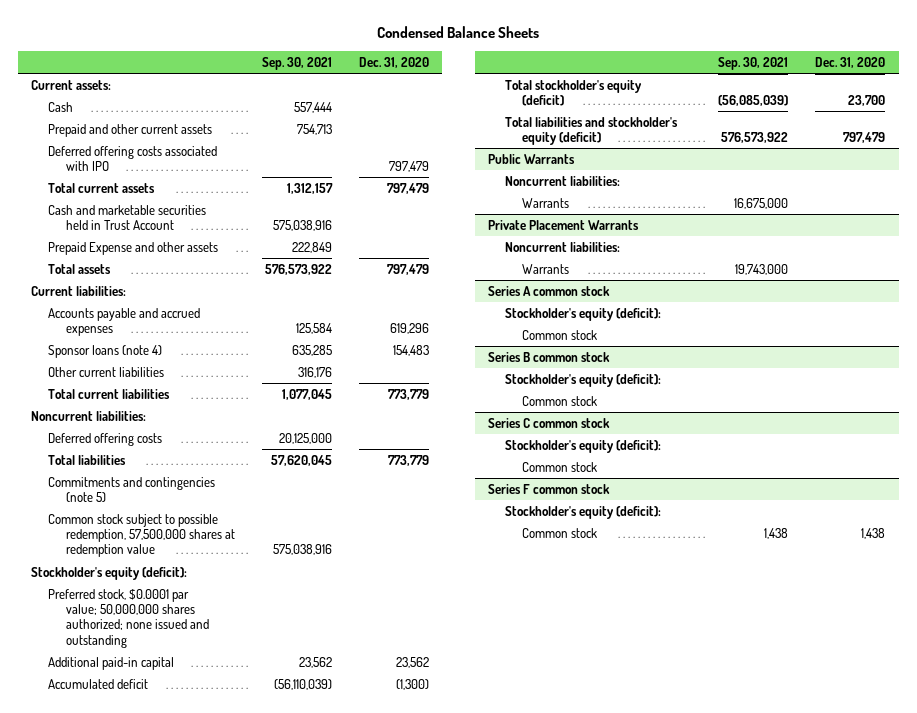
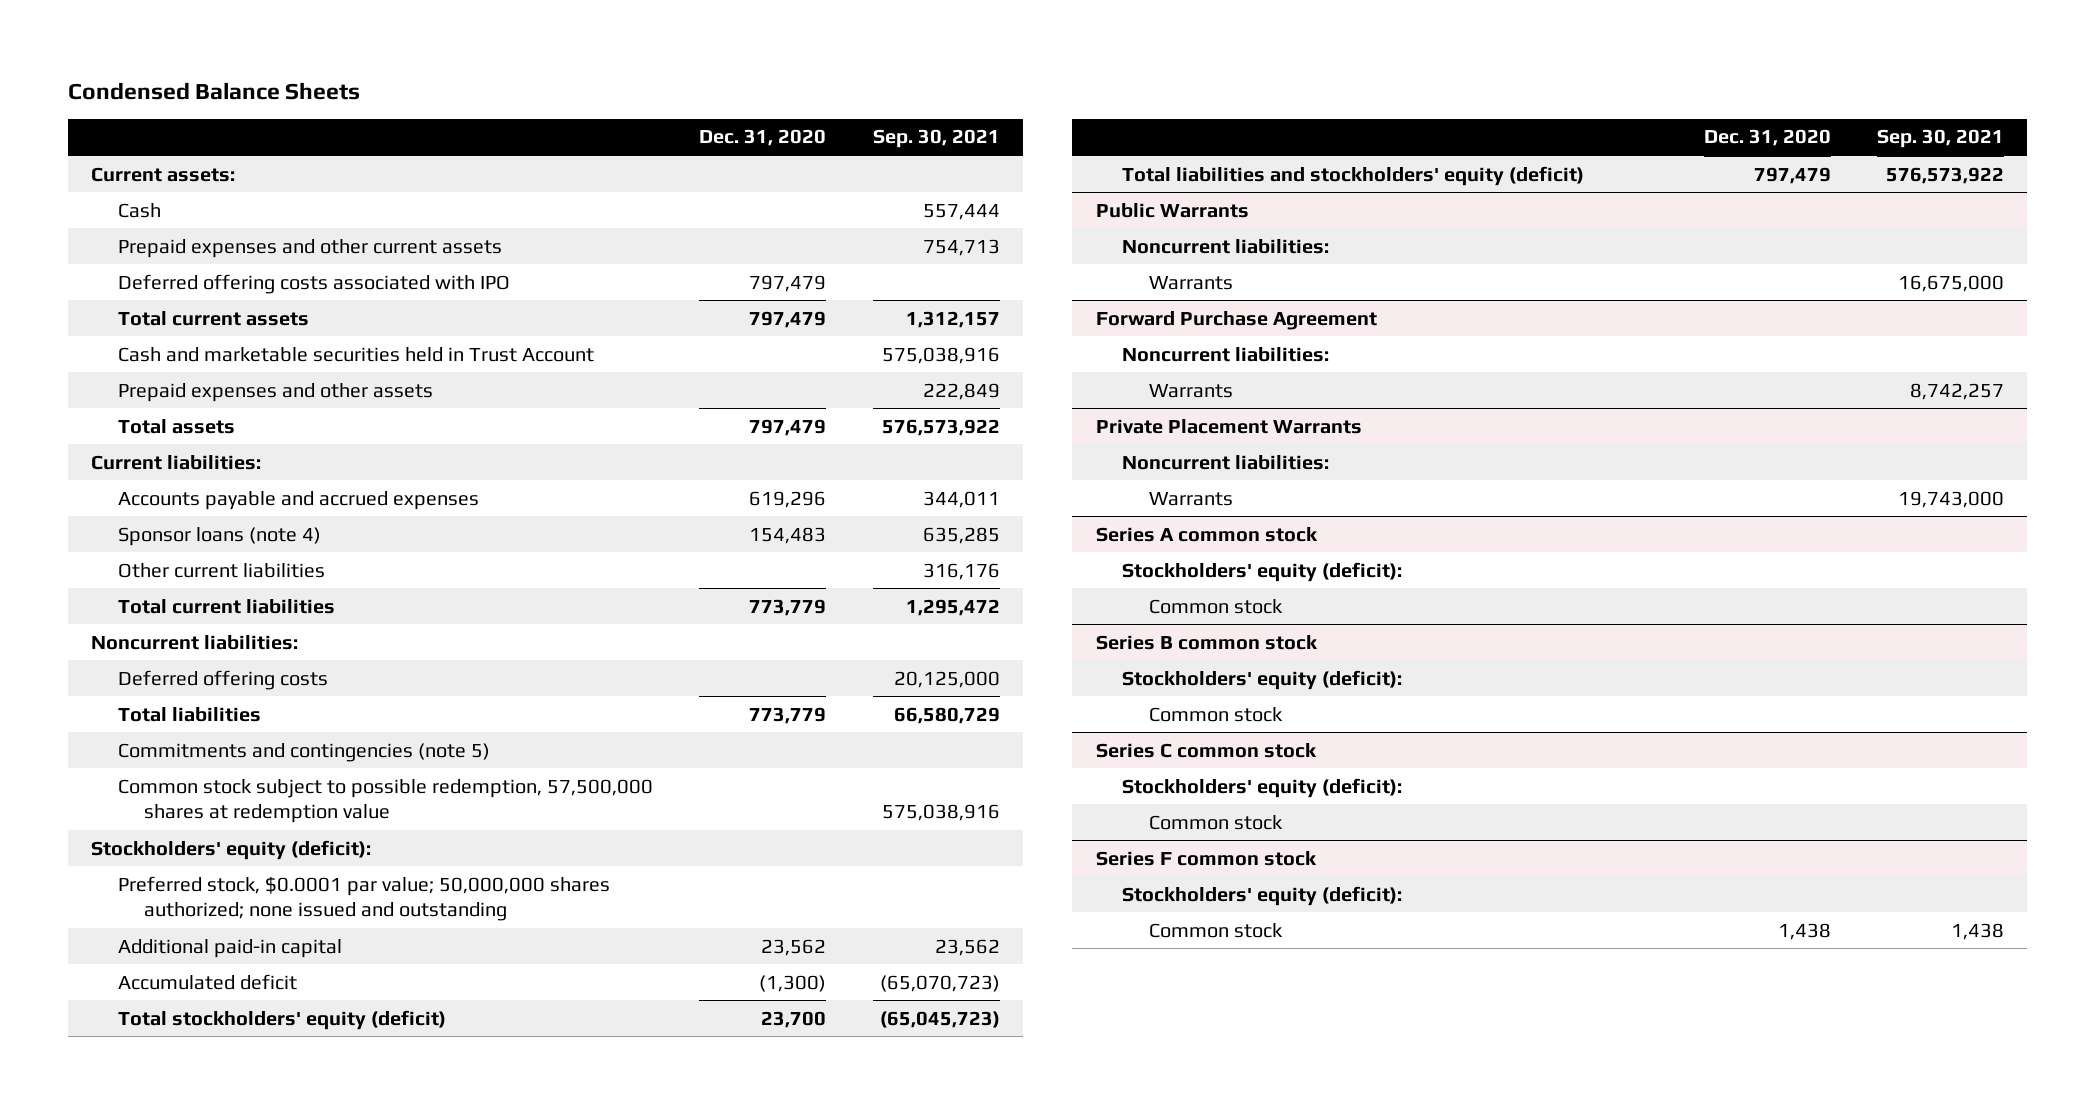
- | Sep. 30, 2021 | Dec. 31, 2020
+ | Dec. 31, 2020 | Sep. 30, 2021
- Prepaid and other current assets | 754,713 |
+ Prepaid expenses and other current assets | | 754,713
- Prepaid Expense and other assets | 222,849 |
+ Prepaid expenses and other assets | | 222,849
- Accounts payable and accrued expenses | 125,584 | 619,296
+ Accounts payable and accrued expenses | 619,296 | 344,011
- Total current liabilities | 1,077,045 | 773,779
+ Total current liabilities | 773,779 | 1,295,472
- Total liabilities | 57,620,045 | 773,779
+ Total liabilities | 773,779 | 66,580,729
- Stockholder's equity (deficit):
+ Stockholders' equity (deficit):
- Accumulated deficit | (56,110,039) | (1,300)
- Total stockholder's equity (deficit) | (56,085,039) | 23,700
- Total liabilities and stockholder's equity (deficit) | 576,573,922 | 797,479
+ Accumulated deficit | (1,300) | (65,070,723)
+ Total stockholders' equity (deficit) | 23,700 | (65,045,723)
+ Total liabilities and stockholders' equity (deficit) | 797,479 | 576,573,922
+ Forward Purchase Agreement
+ Noncurrent liabilities:
+ Warrants | | 8,742,257
@ Series A common stock
- Stockholder's equity (deficit):
+ Stockholders' equity (deficit):
@ Series B common stock
- Stockholder's equity (deficit):
+ Stockholders' equity (deficit):
@ Series C common stock
- Stockholder's equity (deficit):
+ Stockholders' equity (deficit):
@ Series F common stock
- Stockholder's equity (deficit):
+ Stockholders' equity (deficit):

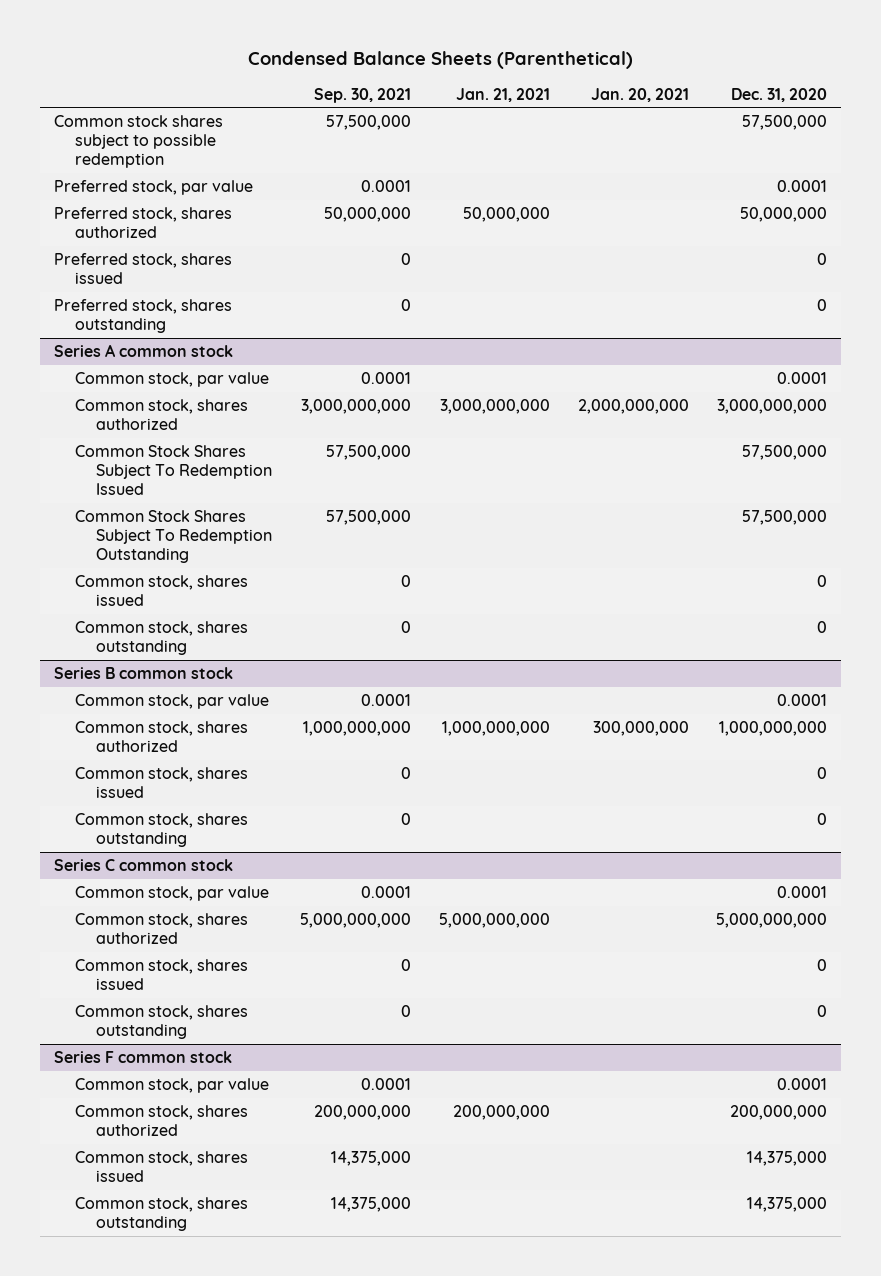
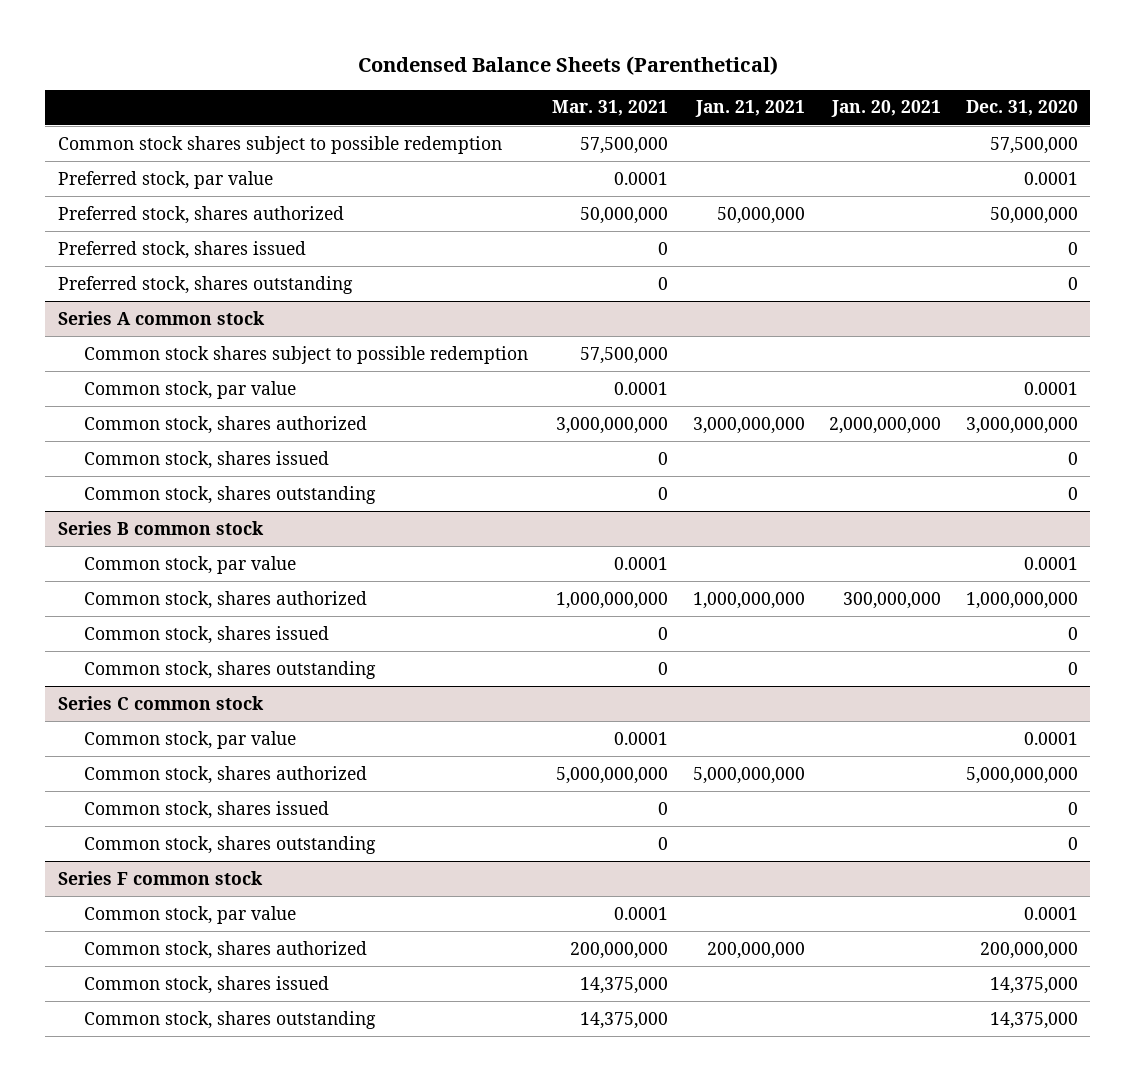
- | Sep. 30, 2021 | Jan. 21, 2021 | Jan. 20, 2021 | Dec. 31, 2020
+ | Mar. 31, 2021 | Jan. 21, 2021 | Jan. 20, 2021 | Dec. 31, 2020
@ Series A common stock
+ Common stock shares subject to possible redemption | 57,500,000 | | |
- Common Stock Shares Subject To Redemption Issued | 57,500,000 | | | 57,500,000
- Common Stock Shares Subject To Redemption Outstanding | 57,500,000 | | | 57,500,000

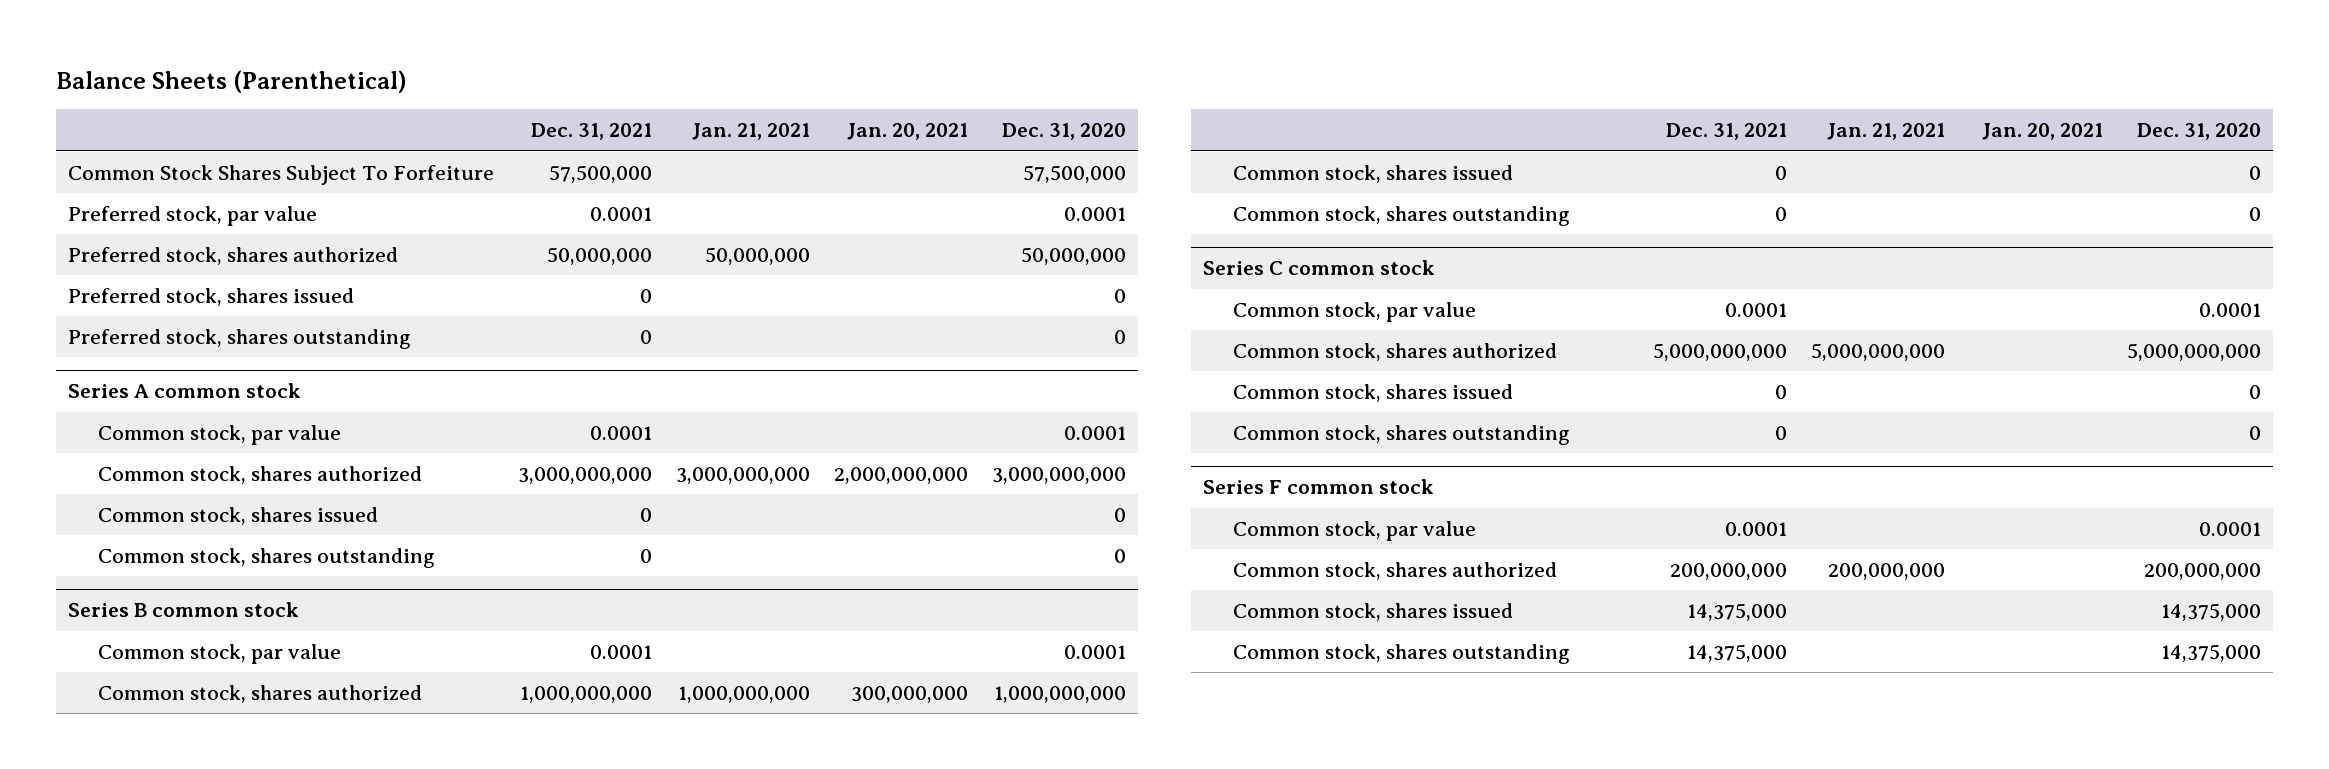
- Condensed Balance Sheets (Parenthetical)
+ Balance Sheets (Parenthetical)
- | Mar. 31, 2021 | Jan. 21, 2021 | Jan. 20, 2021 | Dec. 31, 2020
+ | Dec. 31, 2021 | Jan. 21, 2021 | Jan. 20, 2021 | Dec. 31, 2020
- Common stock shares subject to possible redemption | 57,500,000 | | | 57,500,000
+ Common Stock Shares Subject To Forfeiture | 57,500,000 | | | 57,500,000
@ Series A common stock
- Common stock shares subject to possible redemption | 57,500,000 | | |

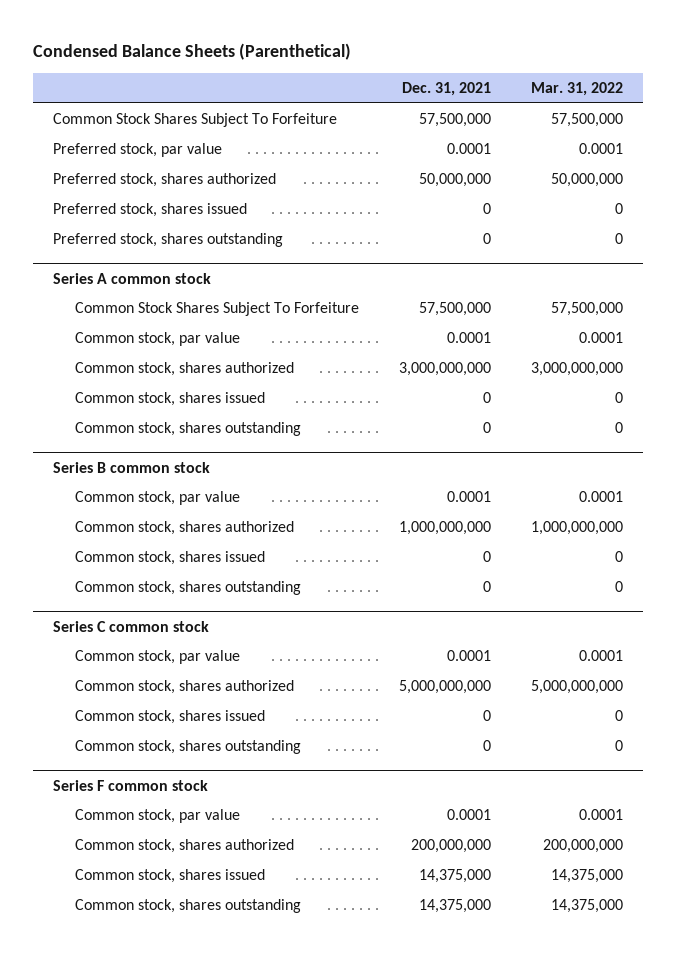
- Balance Sheets (Parenthetical)
+ Condensed Balance Sheets (Parenthetical)
- | Dec. 31, 2021 | Jan. 21, 2021 | Jan. 20, 2021 | Dec. 31, 2020
+ | Dec. 31, 2021 | Mar. 31, 2022
@ Series A common stock
+ Common Stock Shares Subject To Forfeiture | 57,500,000 | 57,500,000

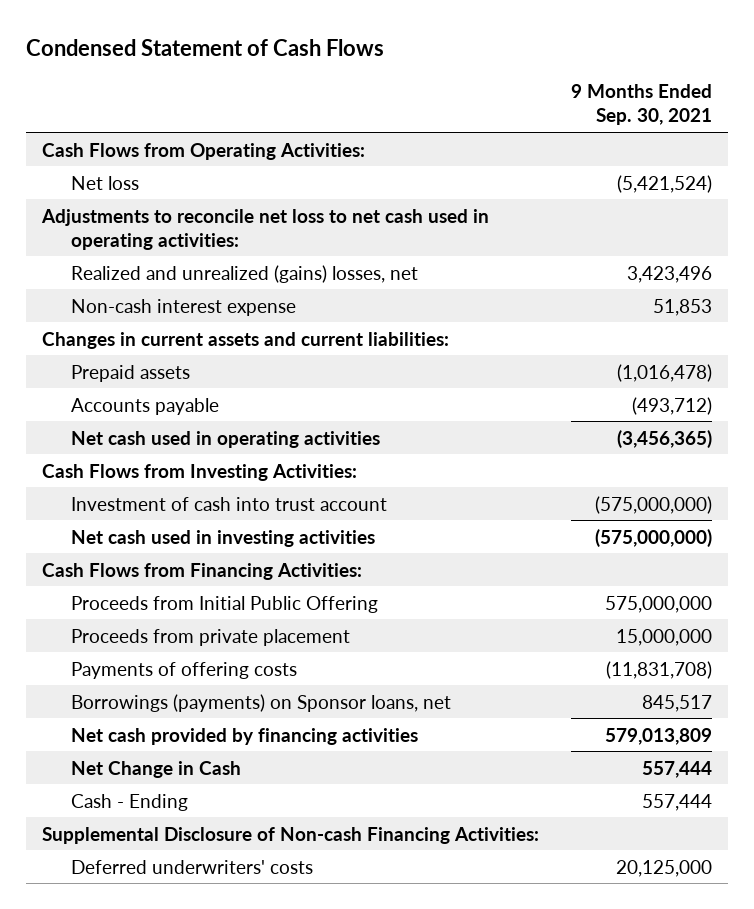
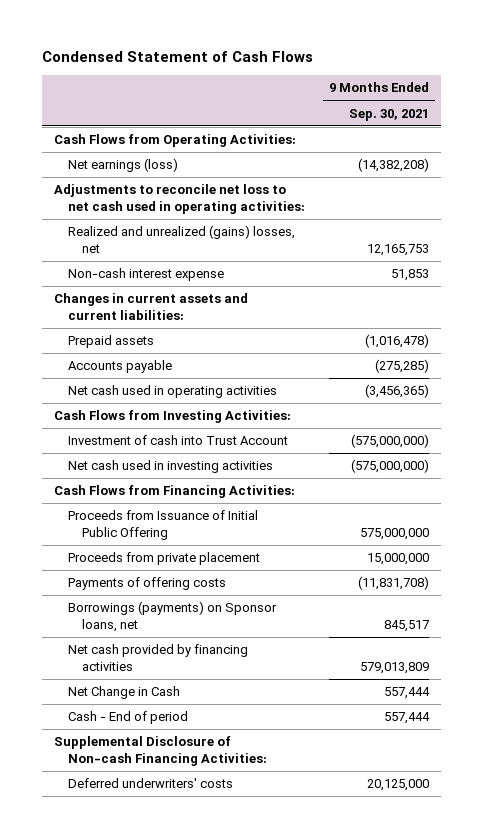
- Net loss | (5,421,524)
+ Net earnings (loss) | (14,382,208)
- Realized and unrealized (gains) losses, net | 3,423,496
+ Realized and unrealized (gains) losses, net | 12,165,753
- Accounts payable | (493,712)
+ Accounts payable | (275,285)
- Investment of cash into trust account | (575,000,000)
+ Investment of cash into Trust Account | (575,000,000)
- Proceeds from Initial Public Offering | 575,000,000
+ Proceeds from Issuance of Initial Public Offering | 575,000,000
- Cash - Ending | 557,444
+ Cash - End of period | 557,444

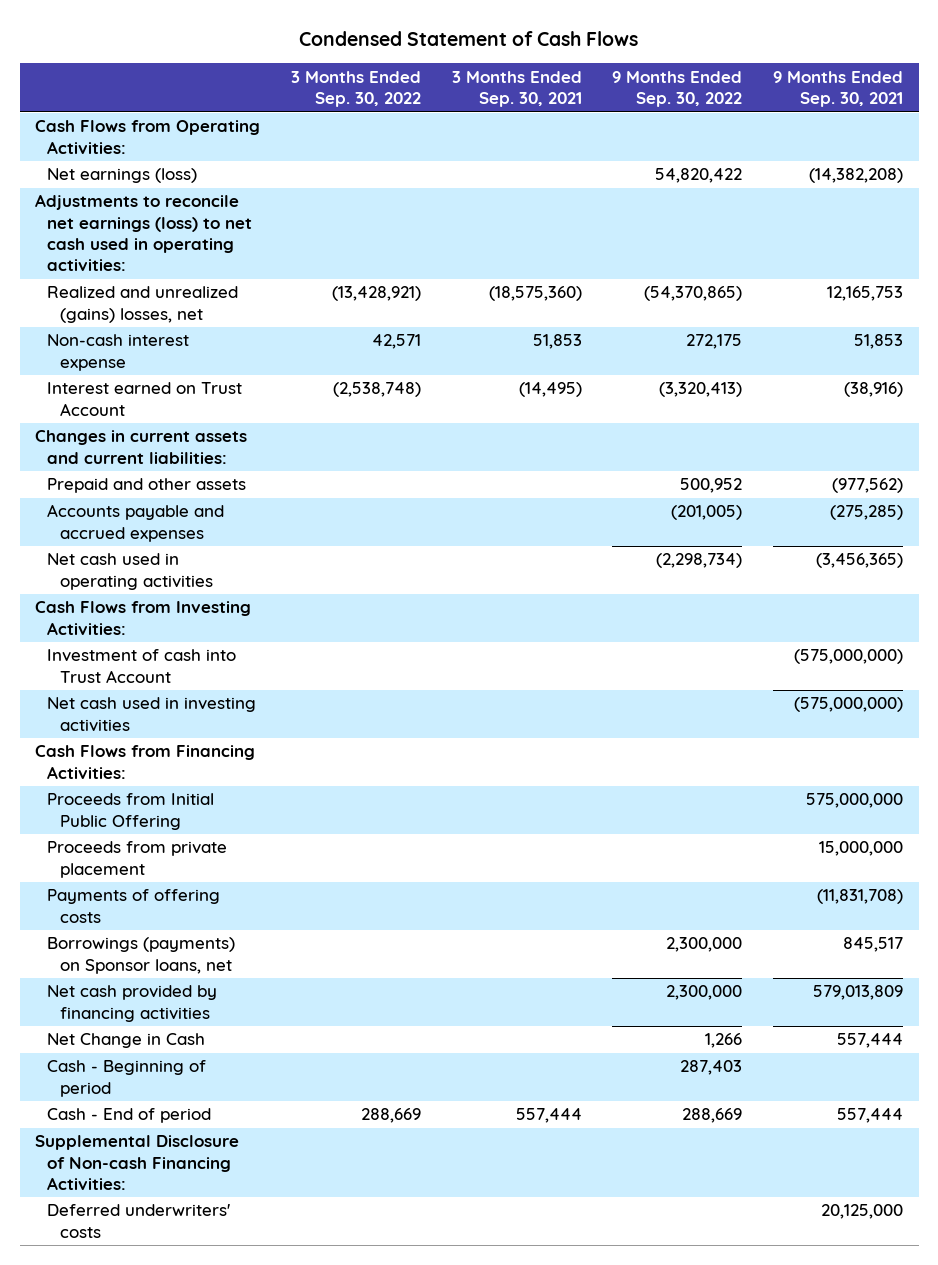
- | 9 Months Ended Sep. 30, 2021
+ | 3 Months Ended Sep. 30, 2022 | 3 Months Ended Sep. 30, 2021 | 9 Months Ended Sep. 30, 2022 | 9 Months Ended Sep. 30, 2021
- Adjustments to reconcile net loss to net cash used in operating activities:
+ Adjustments to reconcile net earnings (loss) to net cash used in operating activities:
+ Interest earned on Trust Account | (2,538,748) | (14,495) | (3,320,413) | (38,916)
- Prepaid assets | (1,016,478)
- Accounts payable | (275,285)
+ Prepaid and other assets | | | 500,952 | (977,562)
+ Accounts payable and accrued expenses | | | (201,005) | (275,285)
- Proceeds from Issuance of Initial Public Offering | 575,000,000
+ Proceeds from Initial Public Offering | | | | 575,000,000
+ Cash - Beginning of period | | | 287,403 |

